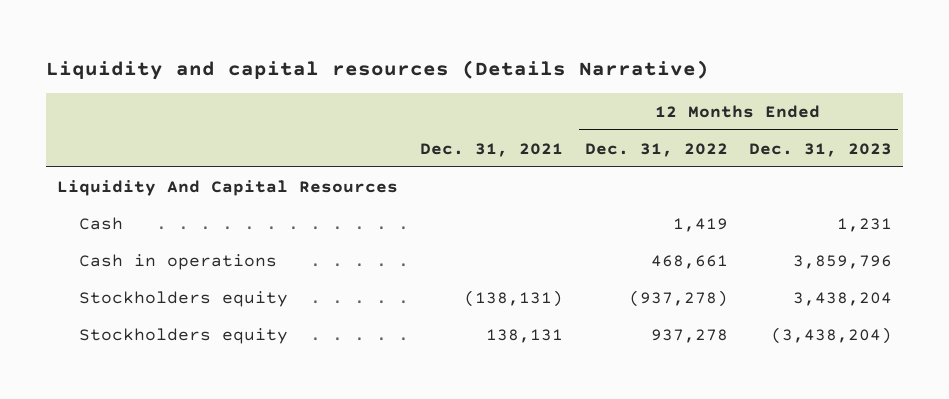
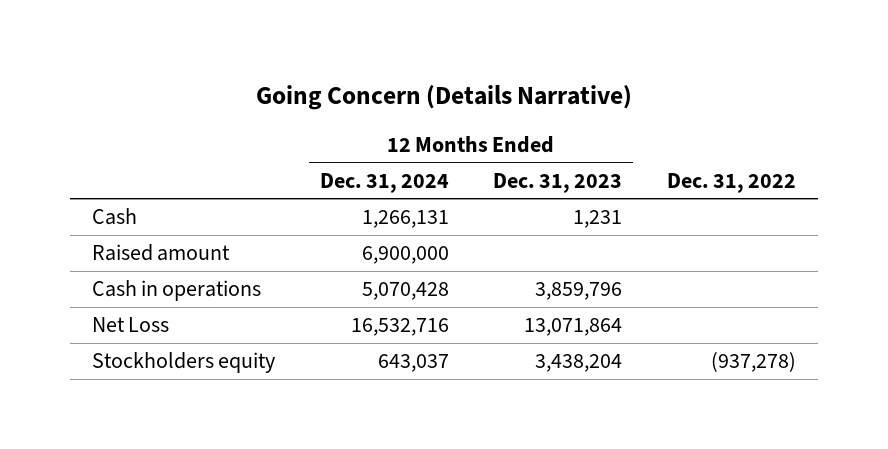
- Liquidity and capital resources (Details Narrative)
+ Going Concern (Details Narrative)
- | Dec. 31, 2021 | 12 Months Ended Dec. 31, 2022 | 12 Months Ended Dec. 31, 2023
+ | 12 Months Ended Dec. 31, 2024 | 12 Months Ended Dec. 31, 2023 | Dec. 31, 2022
- Liquidity And Capital Resources
+ Raised amount | 6,900,000 | |
+ Net Loss | 16,532,716 | 13,071,864 |
- Stockholders equity | 138,131 | 937,278 | (3,438,204)

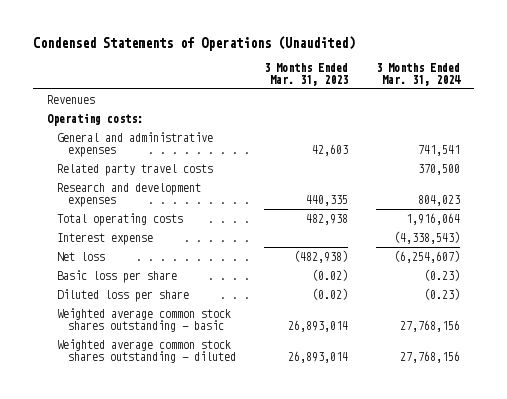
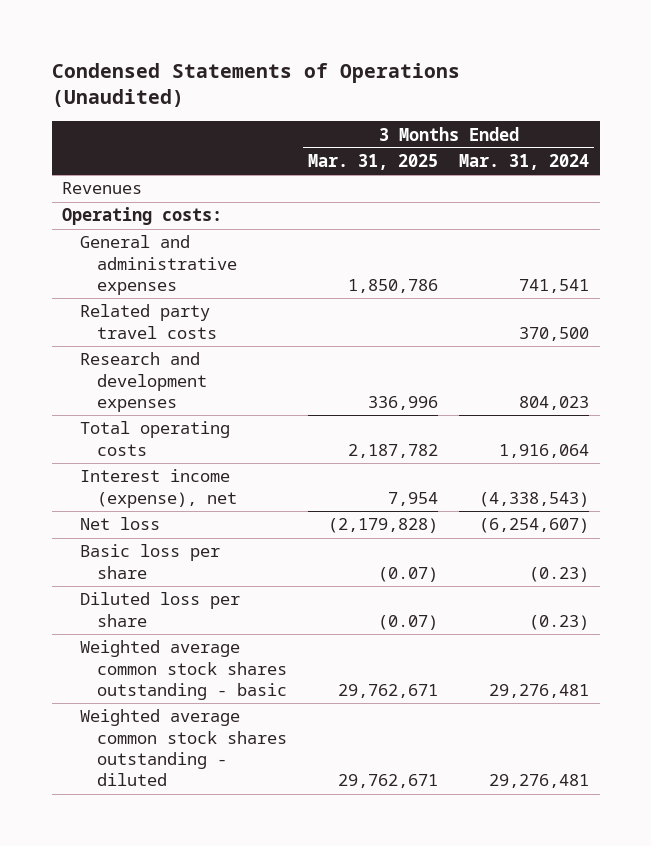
- | 3 Months Ended Mar. 31, 2023 | 3 Months Ended Mar. 31, 2024
+ | 3 Months Ended Mar. 31, 2025 | 3 Months Ended Mar. 31, 2024
- Interest expense | | (4,338,543)
+ Interest income (expense), net | 7,954 | (4,338,543)
- Weighted average common stock shares outstanding - basic | 26,893,014 | 27,768,156
- Weighted average common stock shares outstanding - diluted | 26,893,014 | 27,768,156
+ Weighted average common stock shares outstanding - basic | 29,762,671 | 29,276,481
+ Weighted average common stock shares outstanding - diluted | 29,762,671 | 29,276,481

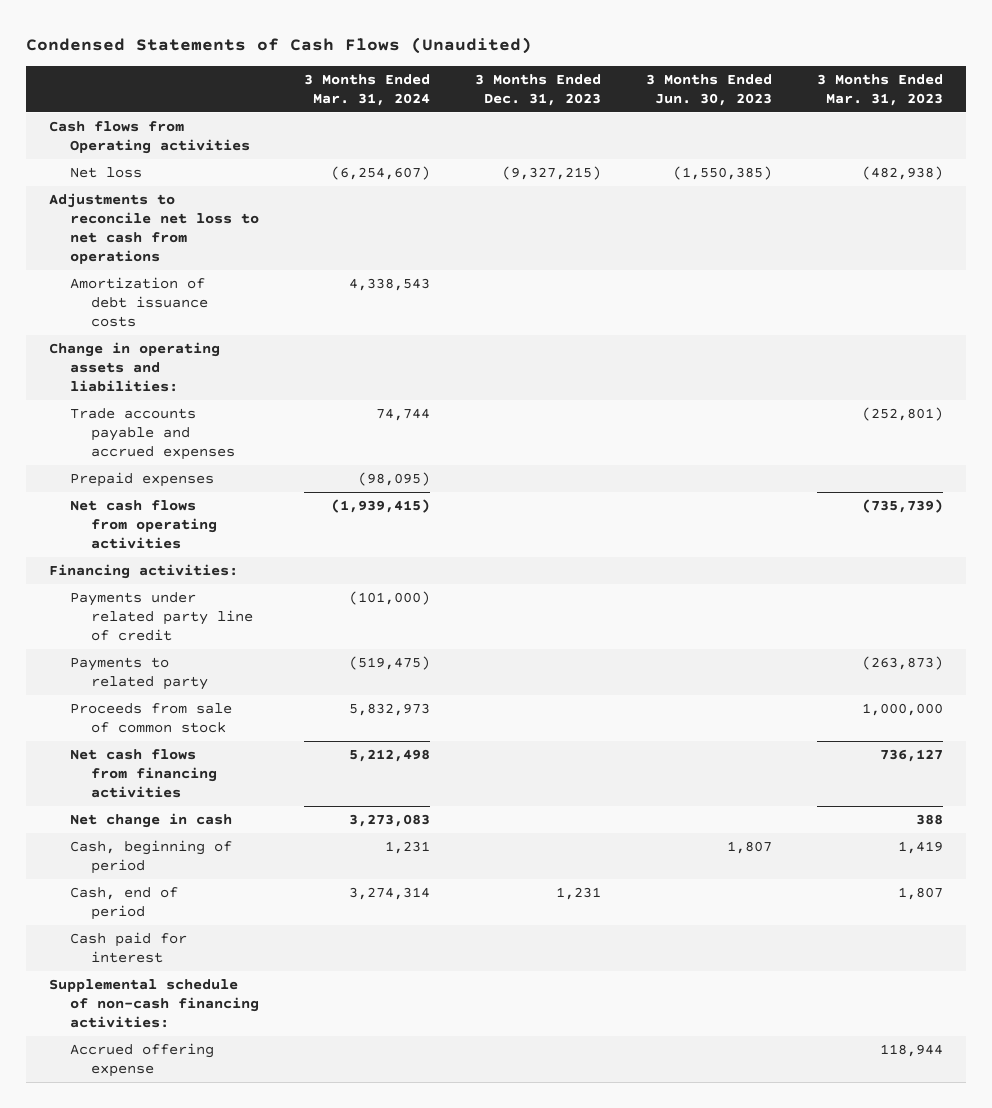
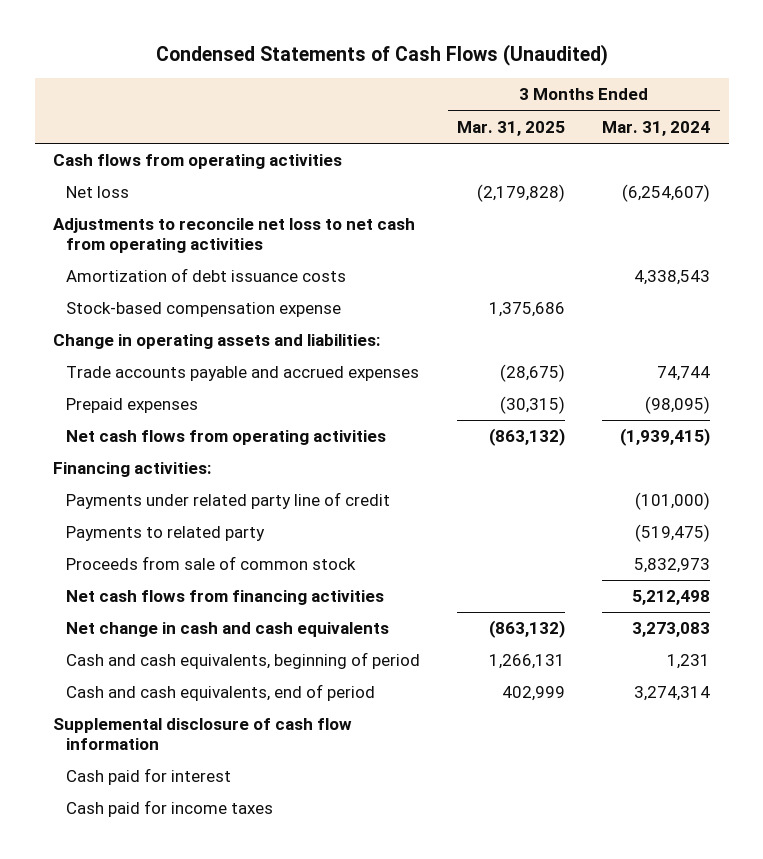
- | 3 Months Ended Mar. 31, 2024 | 3 Months Ended Dec. 31, 2023 | 3 Months Ended Jun. 30, 2023 | 3 Months Ended Mar. 31, 2023
+ | 3 Months Ended Mar. 31, 2025 | 3 Months Ended Mar. 31, 2024
- Cash flows from Operating activities
+ Cash flows from operating activities
- Adjustments to reconcile net loss to net cash from operations
+ Adjustments to reconcile net loss to net cash from operating activities
+ Stock-based compensation expense | 1,375,686 |
- Net change in cash | 3,273,083 | | | 388
- Cash, beginning of period | 1,231 | | 1,807 | 1,419
- Cash, end of period | 3,274,314 | 1,231 | | 1,807
+ Net change in cash and cash equivalents | (863,132) | 3,273,083
+ Cash and cash equivalents, beginning of period | 1,266,131 | 1,231
+ Cash and cash equivalents, end of period | 402,999 | 3,274,314
+ Supplemental disclosure of cash flow information
- Supplemental schedule of non-cash financing activities:
- Accrued offering expense | | | | 118,944
+ Cash paid for income taxes

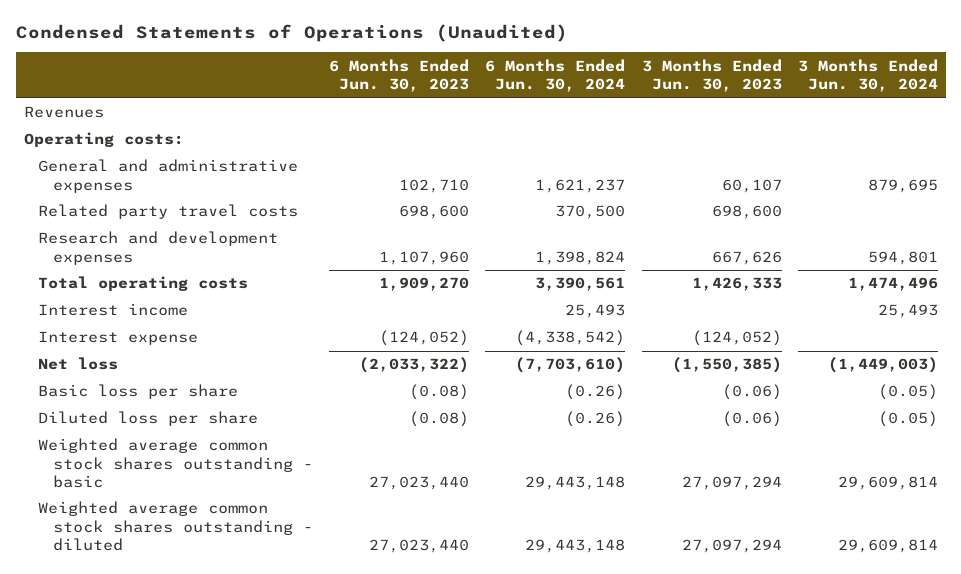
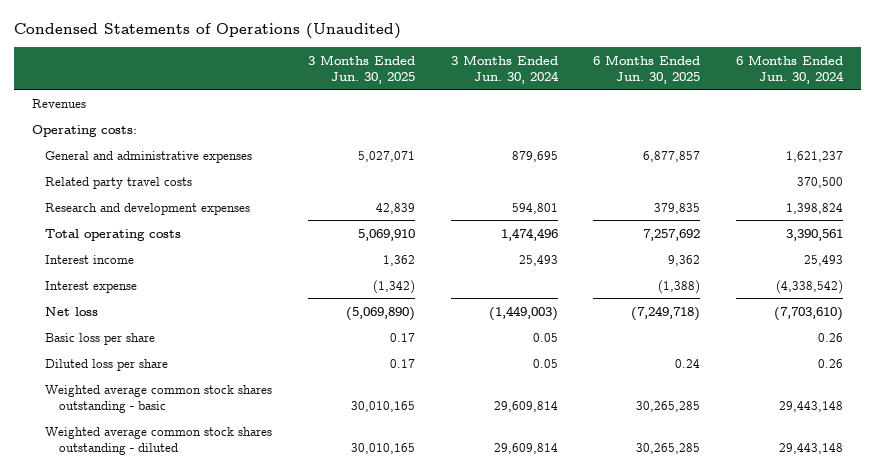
- | 6 Months Ended Jun. 30, 2023 | 6 Months Ended Jun. 30, 2024 | 3 Months Ended Jun. 30, 2023 | 3 Months Ended Jun. 30, 2024
+ | 3 Months Ended Jun. 30, 2025 | 3 Months Ended Jun. 30, 2024 | 6 Months Ended Jun. 30, 2025 | 6 Months Ended Jun. 30, 2024
- Basic loss per share | (0.08) | (0.26) | (0.06) | (0.05)
- Diluted loss per share | (0.08) | (0.26) | (0.06) | (0.05)
+ Basic loss per share | 0.17 | 0.05 | | 0.26
+ Diluted loss per share | 0.17 | 0.05 | 0.24 | 0.26

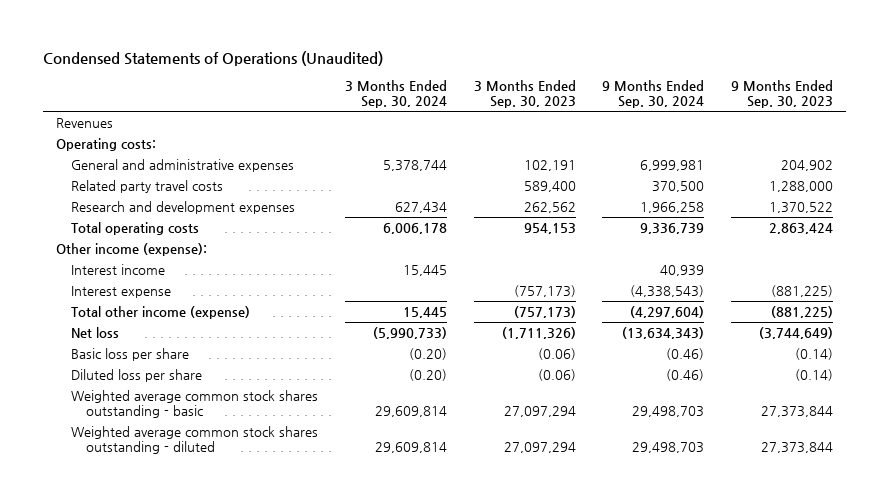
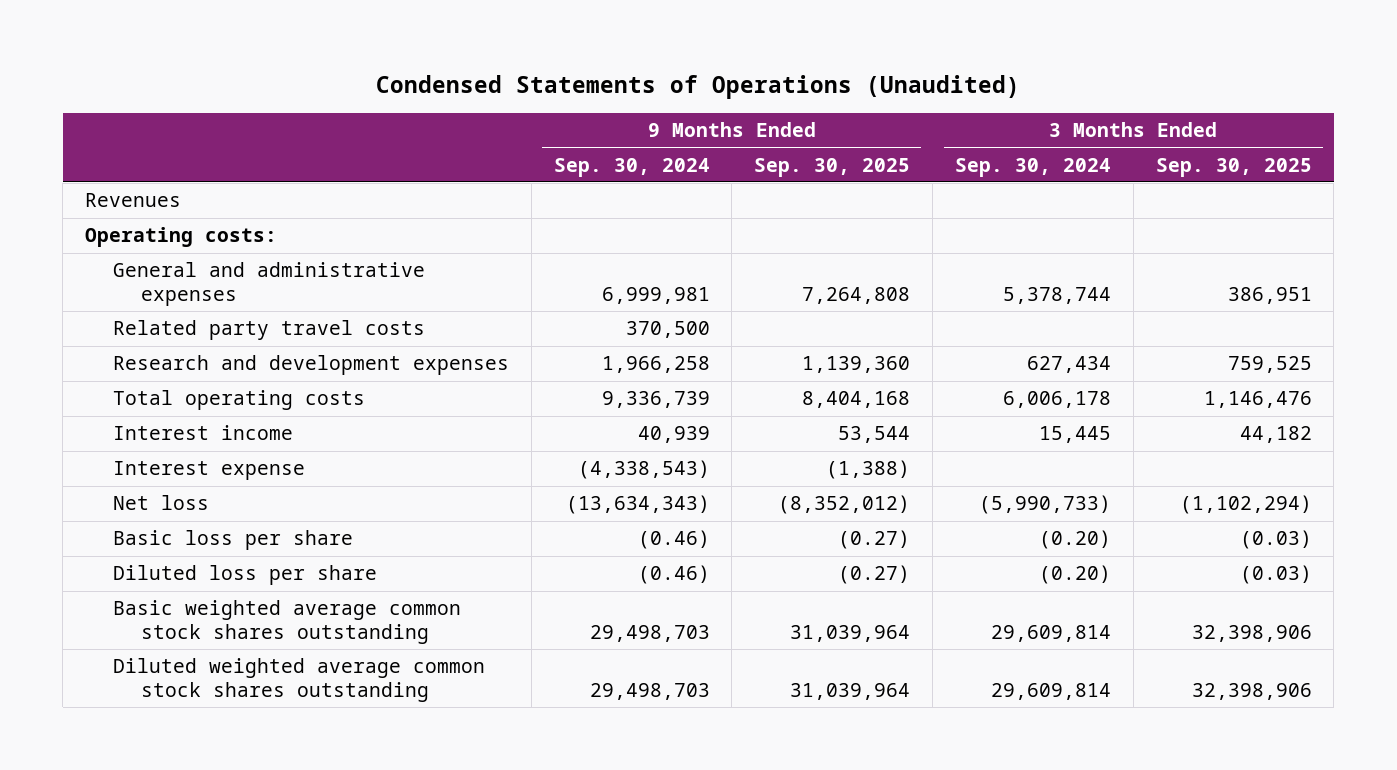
- | 3 Months Ended Sep. 30, 2024 | 3 Months Ended Sep. 30, 2023 | 9 Months Ended Sep. 30, 2024 | 9 Months Ended Sep. 30, 2023
+ | 9 Months Ended Sep. 30, 2024 | 9 Months Ended Sep. 30, 2025 | 3 Months Ended Sep. 30, 2024 | 3 Months Ended Sep. 30, 2025
- Other income (expense):
- Total other income (expense) | 15,445 | (757,173) | (4,297,604) | (881,225)
- Weighted average common stock shares outstanding - basic | 29,609,814 | 27,097,294 | 29,498,703 | 27,373,844
- Weighted average common stock shares outstanding - diluted | 29,609,814 | 27,097,294 | 29,498,703 | 27,373,844
+ Basic weighted average common stock shares outstanding | 29,498,703 | 31,039,964 | 29,609,814 | 32,398,906
+ Diluted weighted average common stock shares outstanding | 29,498,703 | 31,039,964 | 29,609,814 | 32,398,906

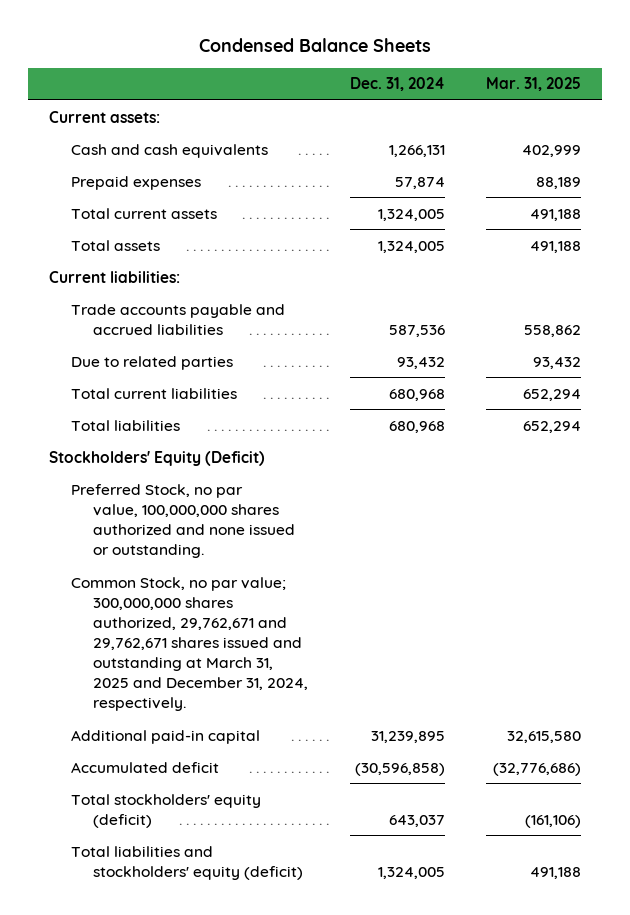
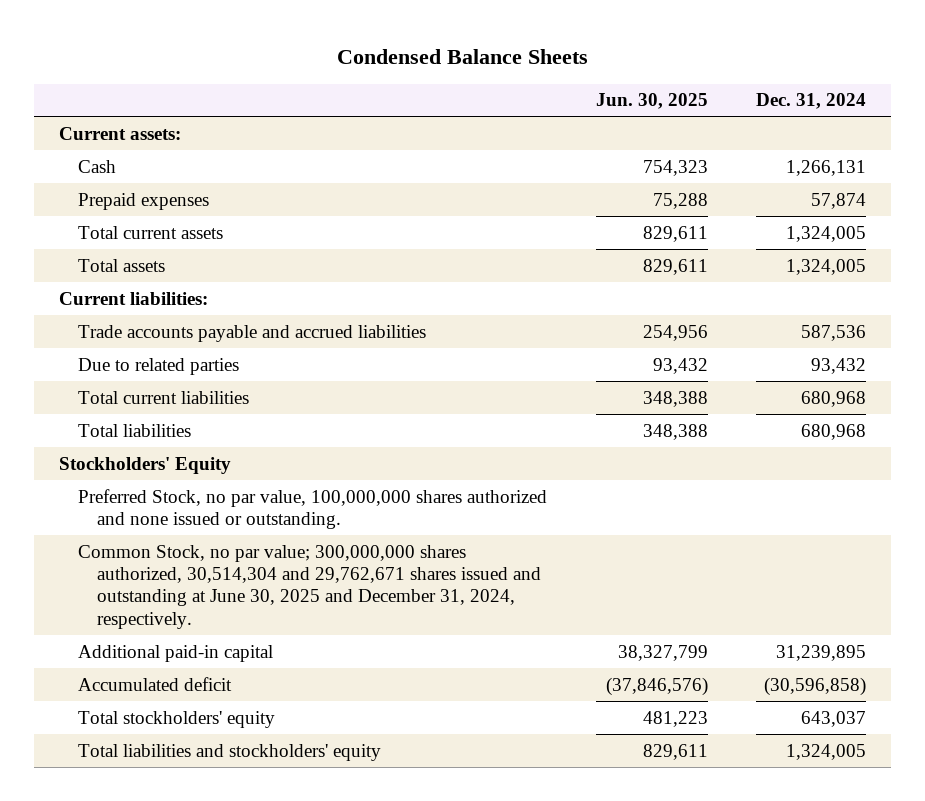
- | Dec. 31, 2024 | Mar. 31, 2025
+ | Jun. 30, 2025 | Dec. 31, 2024
- Cash and cash equivalents | 1,266,131 | 402,999
+ Cash | 754,323 | 1,266,131
- Stockholders' Equity (Deficit)
+ Stockholders' Equity
- Common Stock, no par value; 300,000,000 shares authorized, 29,762,671 and 29,762,671 shares issued and outstanding at March 31, 2025 and December 31, 2024, respectively.
+ Common Stock, no par value; 300,000,000 shares authorized, 30,514,304 and 29,762,671 shares issued and outstanding at June 30, 2025 and December 31, 2024, respectively.
- Total stockholders' equity (deficit) | 643,037 | (161,106)
- Total liabilities and stockholders' equity (deficit) | 1,324,005 | 491,188
+ Total stockholders' equity | 481,223 | 643,037
+ Total liabilities and stockholders' equity | 829,611 | 1,324,005

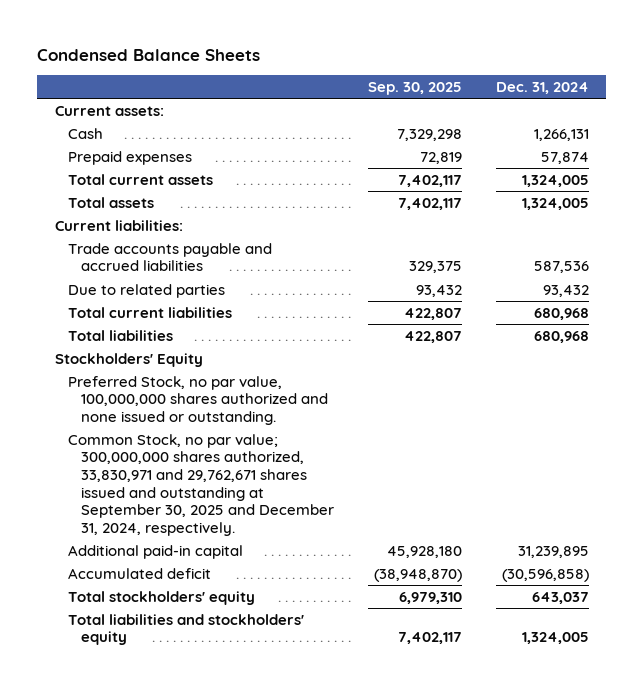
- | Jun. 30, 2025 | Dec. 31, 2024
+ | Sep. 30, 2025 | Dec. 31, 2024
- Common Stock, no par value; 300,000,000 shares authorized, 30,514,304 and 29,762,671 shares issued and outstanding at June 30, 2025 and December 31, 2024, respectively.
+ Common Stock, no par value; 300,000,000 shares authorized, 33,830,971 and 29,762,671 shares issued and outstanding at September 30, 2025 and December 31, 2024, respectively.

